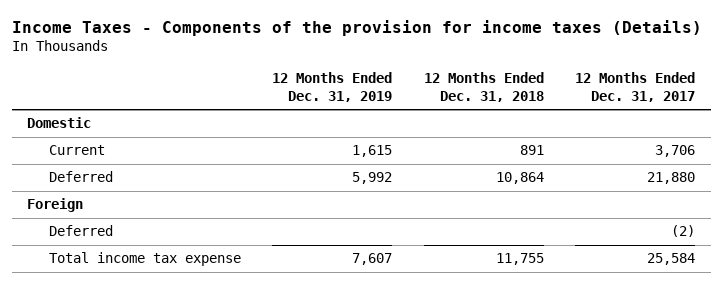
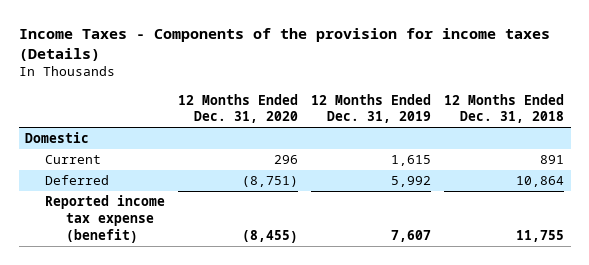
- | 12 Months Ended Dec. 31, 2019 | 12 Months Ended Dec. 31, 2018 | 12 Months Ended Dec. 31, 2017
+ | 12 Months Ended Dec. 31, 2020 | 12 Months Ended Dec. 31, 2019 | 12 Months Ended Dec. 31, 2018
- Foreign
- Deferred | | | (2)
- Total income tax expense | 7,607 | 11,755 | 25,584
+ Reported income tax expense (benefit) | (8,455) | 7,607 | 11,755

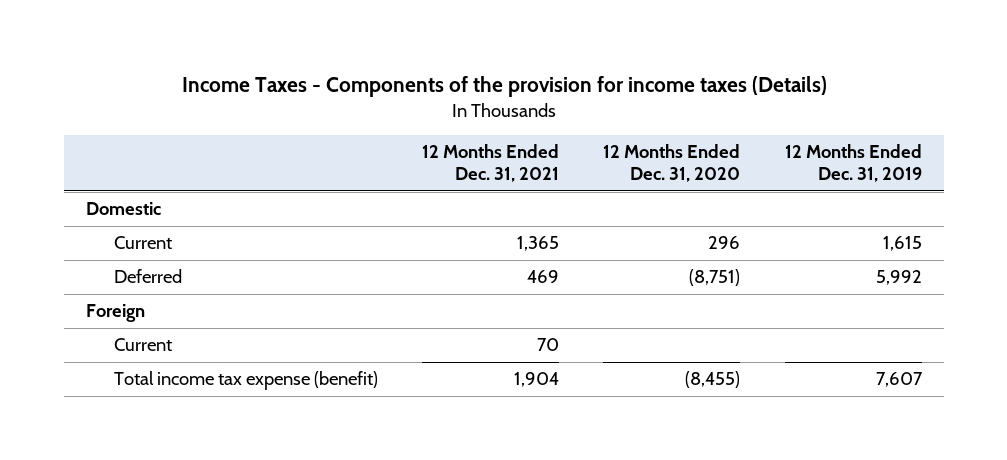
- | 12 Months Ended Dec. 31, 2020 | 12 Months Ended Dec. 31, 2019 | 12 Months Ended Dec. 31, 2018
+ | 12 Months Ended Dec. 31, 2021 | 12 Months Ended Dec. 31, 2020 | 12 Months Ended Dec. 31, 2019
- Reported income tax expense (benefit) | (8,455) | 7,607 | 11,755
+ Foreign
+ Current | 70 | |
+ Total income tax expense (benefit) | 1,904 | (8,455) | 7,607

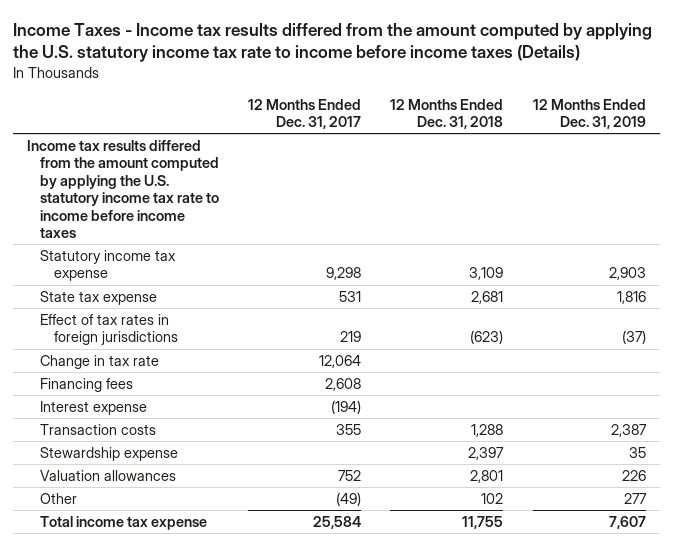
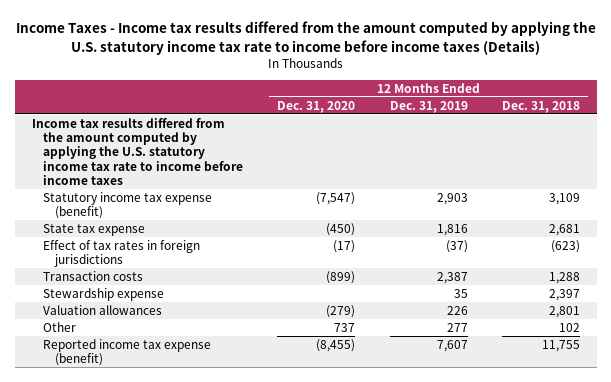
- | 12 Months Ended Dec. 31, 2017 | 12 Months Ended Dec. 31, 2018 | 12 Months Ended Dec. 31, 2019
+ | 12 Months Ended Dec. 31, 2020 | 12 Months Ended Dec. 31, 2019 | 12 Months Ended Dec. 31, 2018
- Statutory income tax expense | 9,298 | 3,109 | 2,903
+ Statutory income tax expense (benefit) | (7,547) | 2,903 | 3,109
- Change in tax rate | 12,064 | |
- Financing fees | 2,608 | |
- Interest expense | (194) | |
- Total income tax expense | 25,584 | 11,755 | 7,607
+ Reported income tax expense (benefit) | (8,455) | 7,607 | 11,755

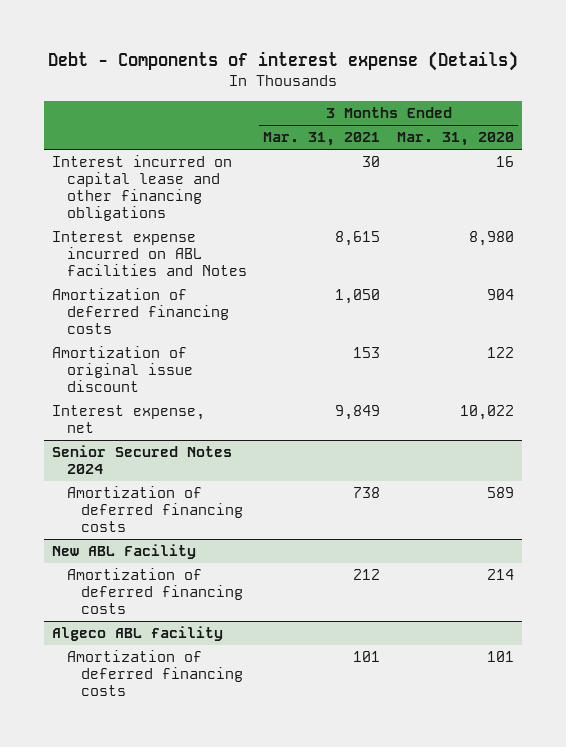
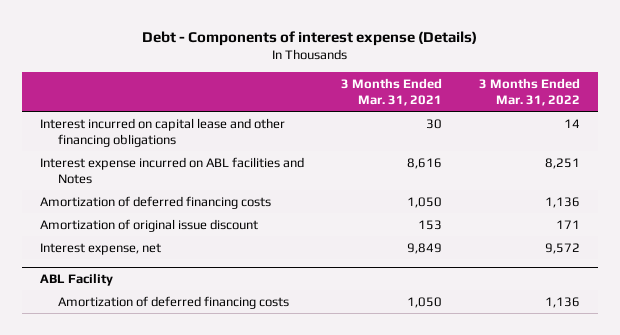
- | 3 Months Ended Mar. 31, 2021 | 3 Months Ended Mar. 31, 2020
+ | 3 Months Ended Mar. 31, 2021 | 3 Months Ended Mar. 31, 2022
- Interest expense incurred on ABL facilities and Notes | 8,615 | 8,980
+ Interest expense incurred on ABL facilities and Notes | 8,616 | 8,251
- Senior Secured Notes 2024
- Amortization of deferred financing costs | 738 | 589
- New ABL Facility
- Amortization of deferred financing costs | 212 | 214
- Algeco ABL facility
- Amortization of deferred financing costs | 101 | 101
+ ABL Facility
+ Amortization of deferred financing costs | 1,050 | 1,136

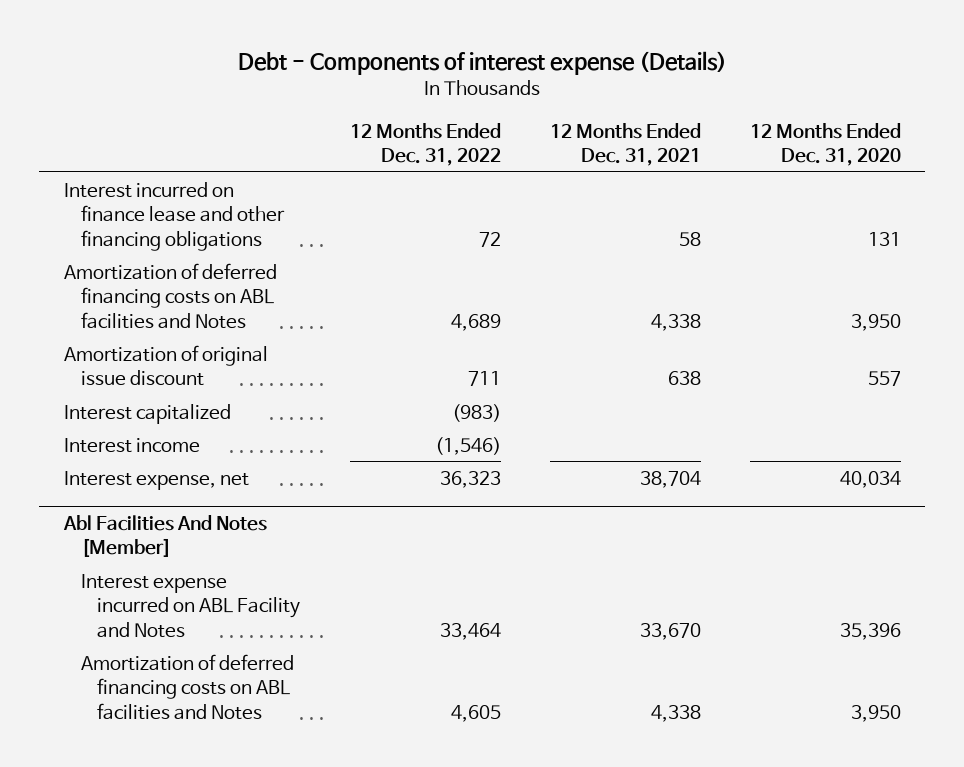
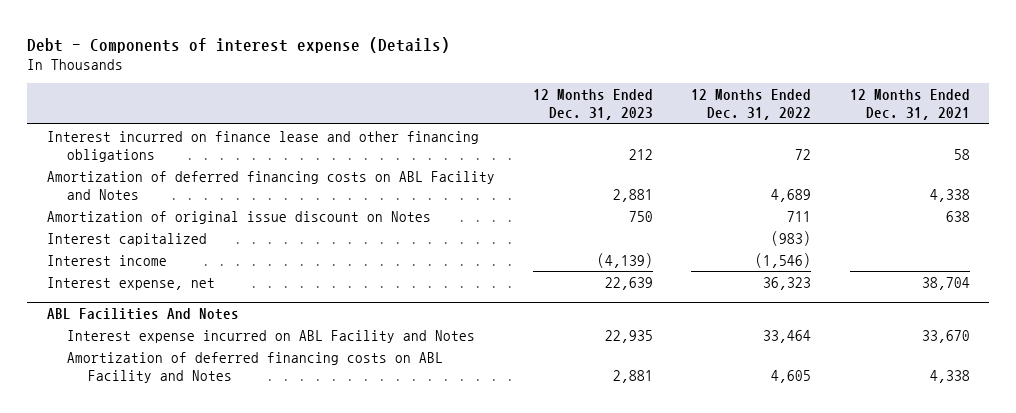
- | 12 Months Ended Dec. 31, 2022 | 12 Months Ended Dec. 31, 2021 | 12 Months Ended Dec. 31, 2020
+ | 12 Months Ended Dec. 31, 2023 | 12 Months Ended Dec. 31, 2022 | 12 Months Ended Dec. 31, 2021
- Amortization of deferred financing costs on ABL facilities and Notes | 4,689 | 4,338 | 3,950
- Amortization of original issue discount | 711 | 638 | 557
+ Amortization of deferred financing costs on ABL Facility and Notes | 2,881 | 4,689 | 4,338
+ Amortization of original issue discount on Notes | 750 | 711 | 638
- Abl Facilities And Notes [Member]
+ ABL Facilities And Notes
- Amortization of deferred financing costs on ABL facilities and Notes | 4,605 | 4,338 | 3,950
+ Amortization of deferred financing costs on ABL Facility and Notes | 2,881 | 4,605 | 4,338

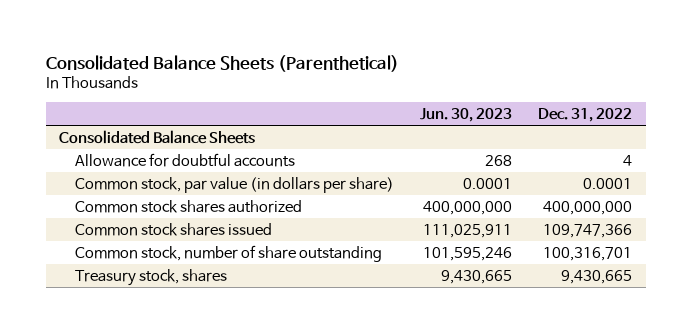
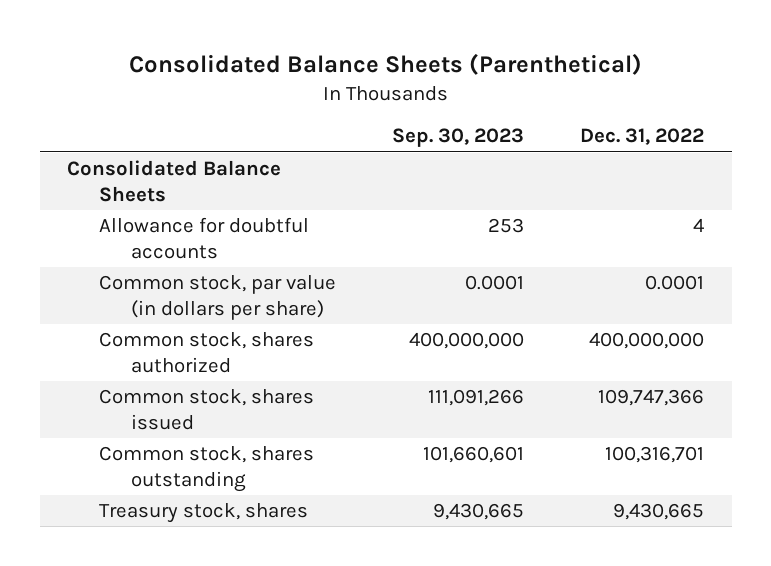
- | Jun. 30, 2023 | Dec. 31, 2022
+ | Sep. 30, 2023 | Dec. 31, 2022
- Common stock shares authorized | 400,000,000 | 400,000,000
- Common stock shares issued | 111,025,911 | 109,747,366
- Common stock, number of share outstanding | 101,595,246 | 100,316,701
+ Common stock, shares authorized | 400,000,000 | 400,000,000
+ Common stock, shares issued | 111,091,266 | 109,747,366
+ Common stock, shares outstanding | 101,660,601 | 100,316,701

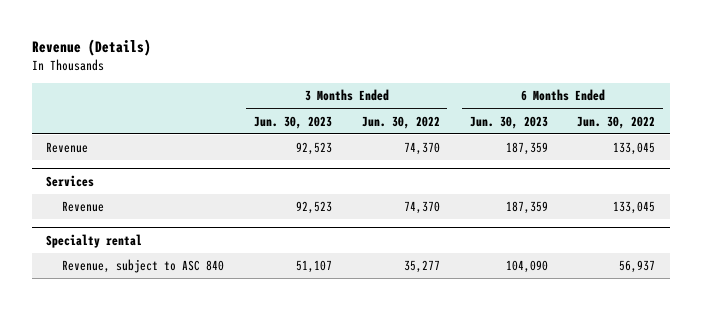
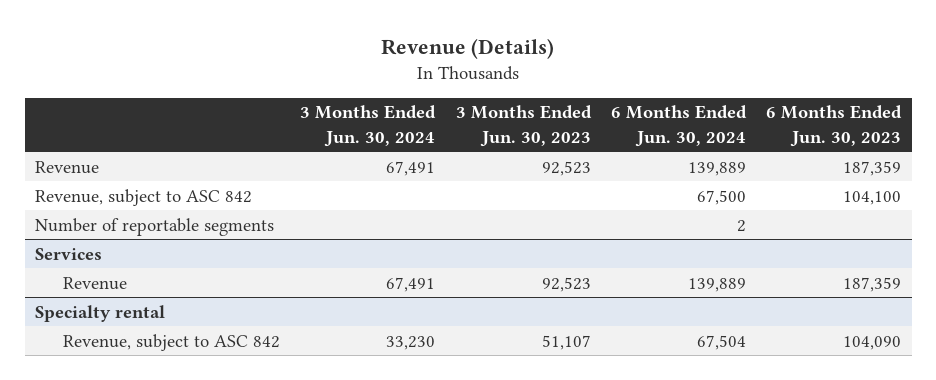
- | 3 Months Ended Jun. 30, 2023 | 3 Months Ended Jun. 30, 2022 | 6 Months Ended Jun. 30, 2023 | 6 Months Ended Jun. 30, 2022
+ | 3 Months Ended Jun. 30, 2024 | 3 Months Ended Jun. 30, 2023 | 6 Months Ended Jun. 30, 2024 | 6 Months Ended Jun. 30, 2023
+ Revenue, subject to ASC 842 | | | 67,500 | 104,100
+ Number of reportable segments | | | 2 |
@ Specialty rental
- Revenue, subject to ASC 840 | 51,107 | 35,277 | 104,090 | 56,937
+ Revenue, subject to ASC 842 | 33,230 | 51,107 | 67,504 | 104,090

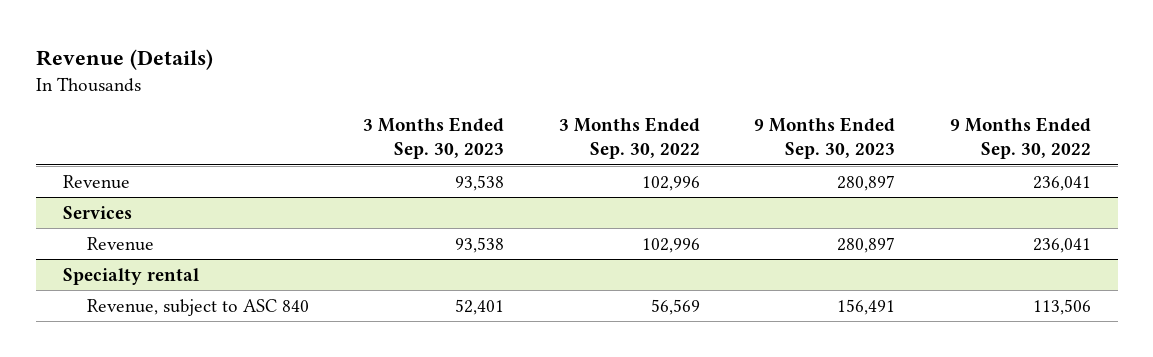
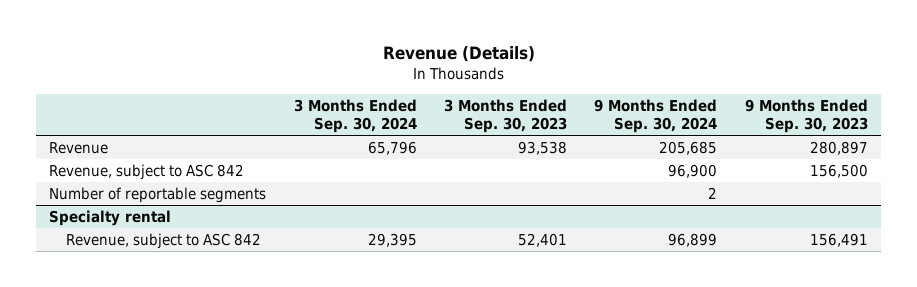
- | 3 Months Ended Sep. 30, 2023 | 3 Months Ended Sep. 30, 2022 | 9 Months Ended Sep. 30, 2023 | 9 Months Ended Sep. 30, 2022
+ | 3 Months Ended Sep. 30, 2024 | 3 Months Ended Sep. 30, 2023 | 9 Months Ended Sep. 30, 2024 | 9 Months Ended Sep. 30, 2023
- Services
- Revenue | 93,538 | 102,996 | 280,897 | 236,041
+ Revenue, subject to ASC 842 | | | 96,900 | 156,500
+ Number of reportable segments | | | 2 |
@ Specialty rental
- Revenue, subject to ASC 840 | 52,401 | 56,569 | 156,491 | 113,506
+ Revenue, subject to ASC 842 | 29,395 | 52,401 | 96,899 | 156,491

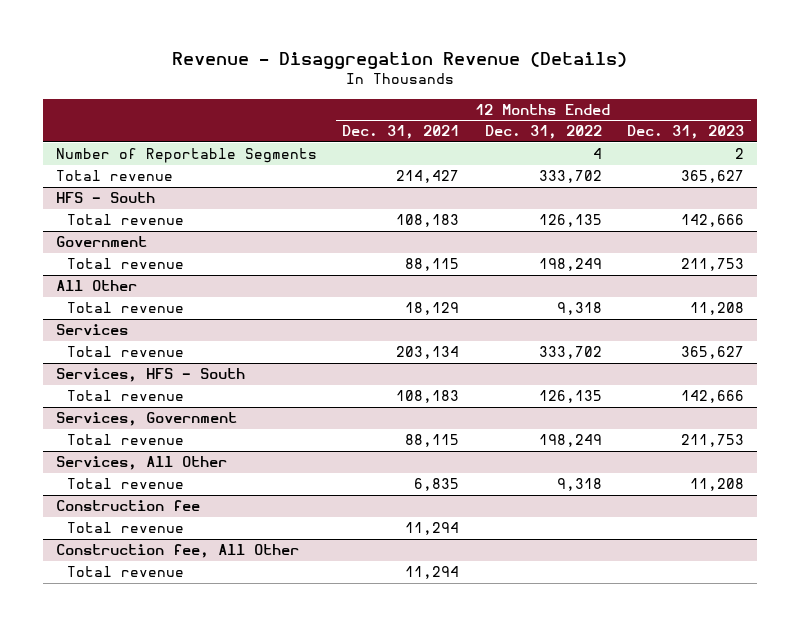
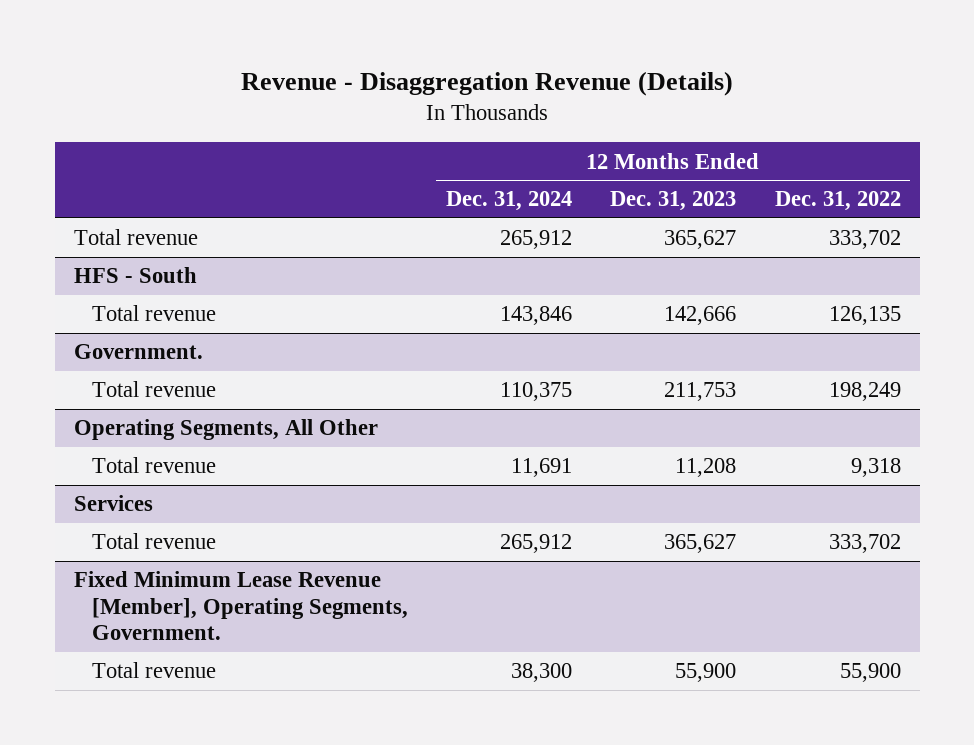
- | 12 Months Ended Dec. 31, 2021 | 12 Months Ended Dec. 31, 2022 | 12 Months Ended Dec. 31, 2023
+ | 12 Months Ended Dec. 31, 2024 | 12 Months Ended Dec. 31, 2023 | 12 Months Ended Dec. 31, 2022
- Number of Reportable Segments | | 4 | 2
- Government
+ Government.
- All Other
+ Operating Segments, All Other
- Services, HFS - South
- Total revenue | 108,183 | 126,135 | 142,666
- Services, Government
- Total revenue | 88,115 | 198,249 | 211,753
- Services, All Other
- Total revenue | 6,835 | 9,318 | 11,208
- Construction fee
- Total revenue | 11,294 | |
- Construction fee, All Other
- Total revenue | 11,294 | |
+ Fixed Minimum Lease Revenue [Member], Operating Segments, Government.
+ Total revenue | 38,300 | 55,900 | 55,900

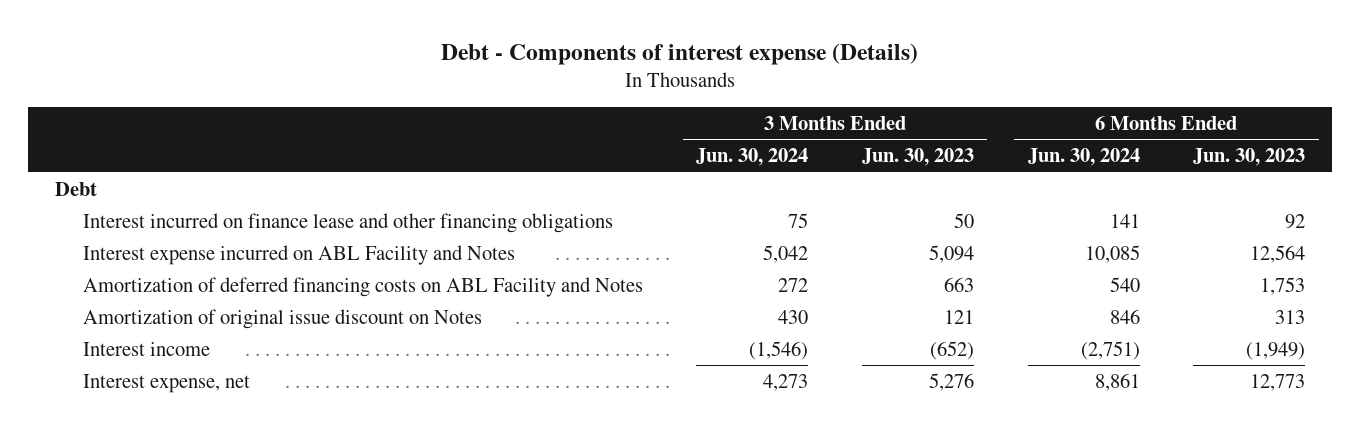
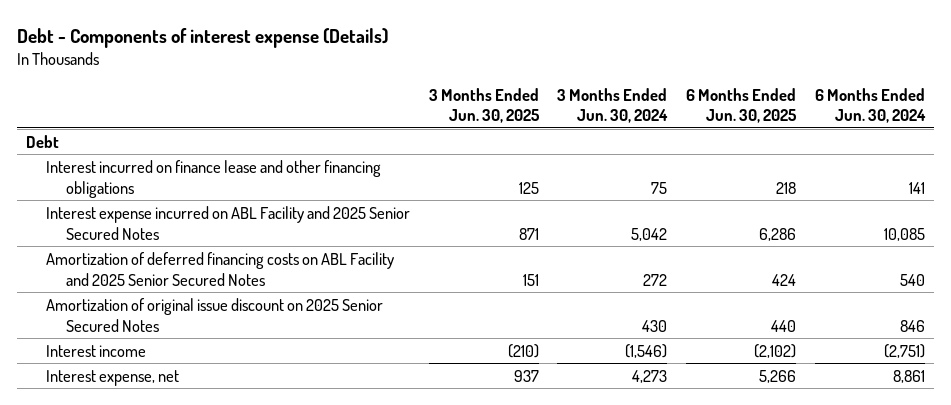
- | 3 Months Ended Jun. 30, 2024 | 3 Months Ended Jun. 30, 2023 | 6 Months Ended Jun. 30, 2024 | 6 Months Ended Jun. 30, 2023
+ | 3 Months Ended Jun. 30, 2025 | 3 Months Ended Jun. 30, 2024 | 6 Months Ended Jun. 30, 2025 | 6 Months Ended Jun. 30, 2024
- Interest expense incurred on ABL Facility and Notes | 5,042 | 5,094 | 10,085 | 12,564
- Amortization of deferred financing costs on ABL Facility and Notes | 272 | 663 | 540 | 1,753
- Amortization of original issue discount on Notes | 430 | 121 | 846 | 313
+ Interest expense incurred on ABL Facility and 2025 Senior Secured Notes | 871 | 5,042 | 6,286 | 10,085
+ Amortization of deferred financing costs on ABL Facility and 2025 Senior Secured Notes | 151 | 272 | 424 | 540
+ Amortization of original issue discount on 2025 Senior Secured Notes | | 430 | 440 | 846

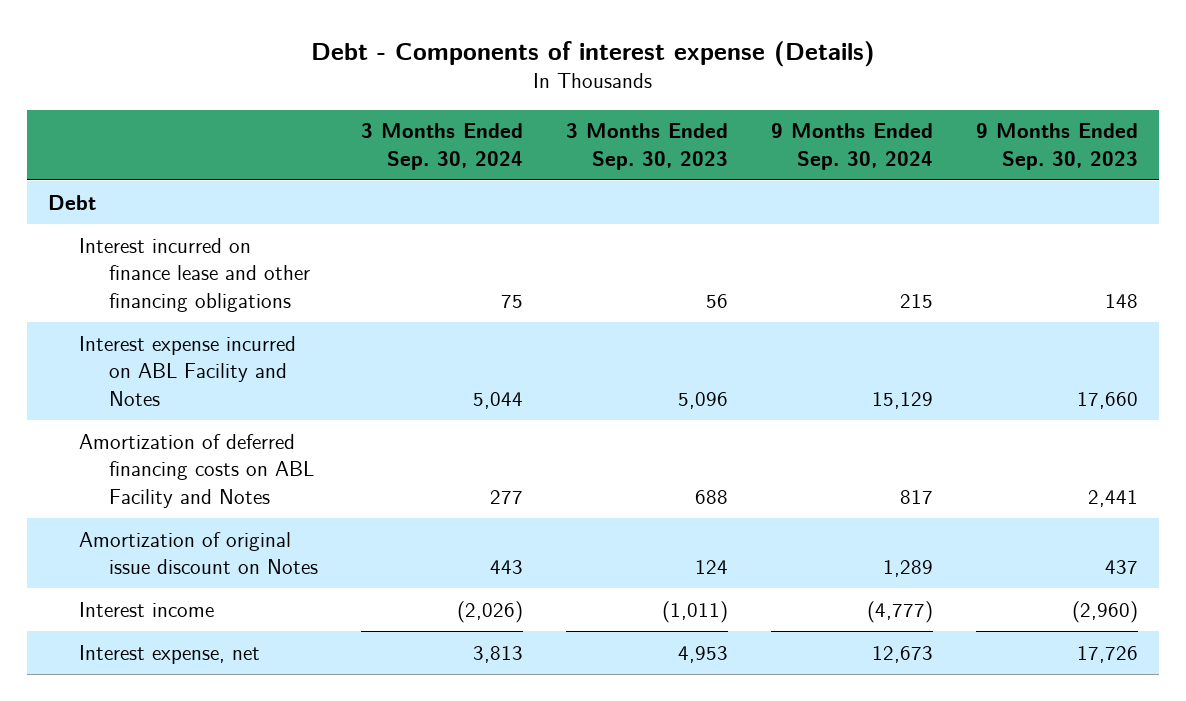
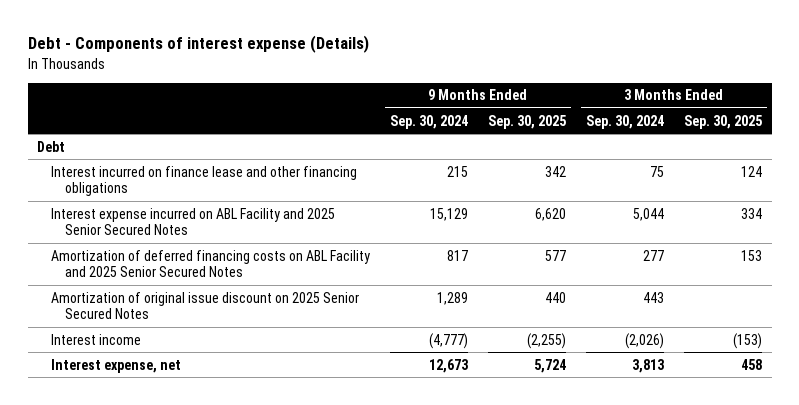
- | 3 Months Ended Sep. 30, 2024 | 3 Months Ended Sep. 30, 2023 | 9 Months Ended Sep. 30, 2024 | 9 Months Ended Sep. 30, 2023
+ | 9 Months Ended Sep. 30, 2024 | 9 Months Ended Sep. 30, 2025 | 3 Months Ended Sep. 30, 2024 | 3 Months Ended Sep. 30, 2025
- Interest expense incurred on ABL Facility and Notes | 5,044 | 5,096 | 15,129 | 17,660
- Amortization of deferred financing costs on ABL Facility and Notes | 277 | 688 | 817 | 2,441
- Amortization of original issue discount on Notes | 443 | 124 | 1,289 | 437
+ Interest expense incurred on ABL Facility and 2025 Senior Secured Notes | 15,129 | 6,620 | 5,044 | 334
+ Amortization of deferred financing costs on ABL Facility and 2025 Senior Secured Notes | 817 | 577 | 277 | 153
+ Amortization of original issue discount on 2025 Senior Secured Notes | 1,289 | 440 | 443 |

